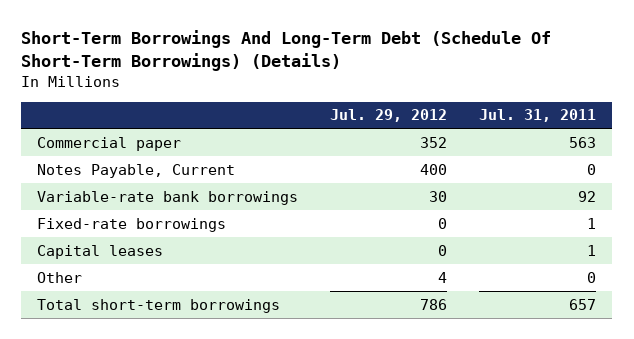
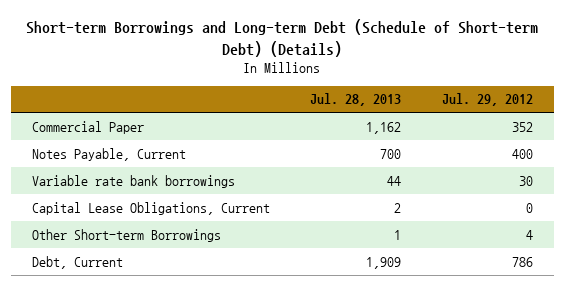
- Short-Term Borrowings And Long-Term Debt (Schedule Of Short-Term Borrowings) (Details)
+ Short-term Borrowings and Long-term Debt (Schedule of Short-term Debt) (Details)
- | Jul. 29, 2012 | Jul. 31, 2011
+ | Jul. 28, 2013 | Jul. 29, 2012
- Commercial paper | 352 | 563
+ Commercial Paper | 1,162 | 352
- Variable-rate bank borrowings | 30 | 92
- Fixed-rate borrowings | 0 | 1
- Capital leases | 0 | 1
- Other | 4 | 0
- Total short-term borrowings | 786 | 657
+ Variable rate bank borrowings | 44 | 30
+ Capital Lease Obligations, Current | 2 | 0
+ Other Short-term Borrowings | 1 | 4
+ Debt, Current | 1,909 | 786

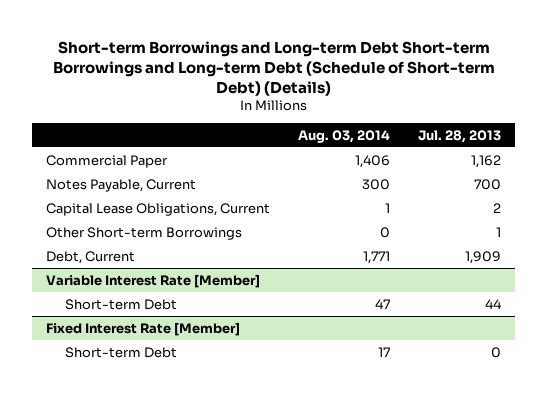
- Short-term Borrowings and Long-term Debt (Schedule of Short-term Debt) (Details)
+ Short-term Borrowings and Long-term Debt Short-term Borrowings and Long-term Debt (Schedule of Short-term Debt) (Details)
- | Jul. 28, 2013 | Jul. 29, 2012
+ | Aug. 03, 2014 | Jul. 28, 2013
- Variable rate bank borrowings | 44 | 30
+ Variable Interest Rate [Member]
+ Short-term Debt | 47 | 44
+ Fixed Interest Rate [Member]
+ Short-term Debt | 17 | 0

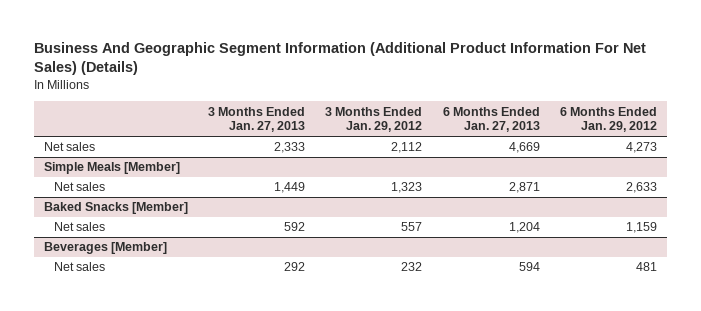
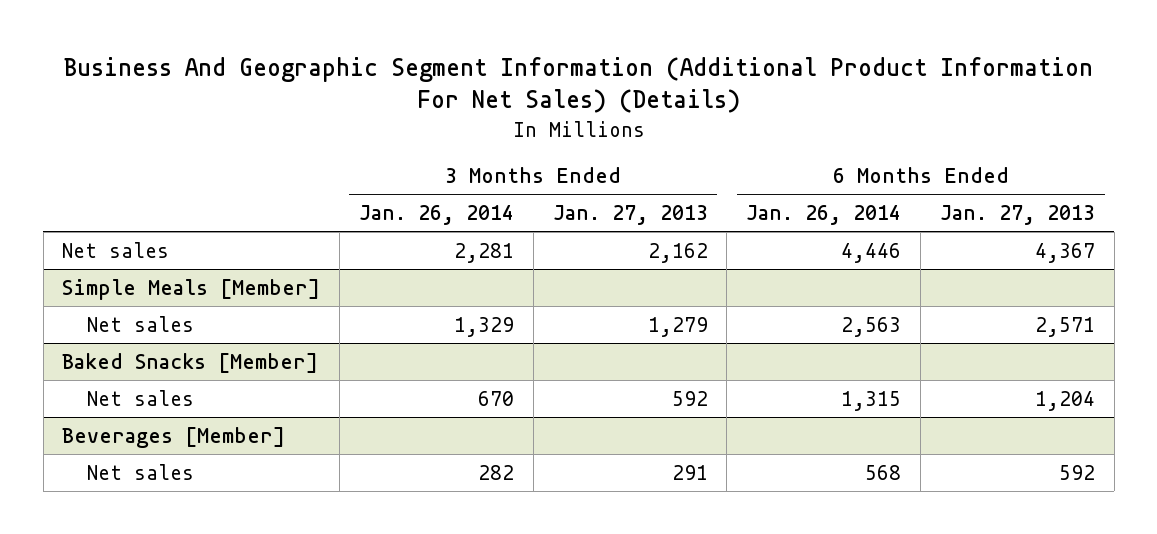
- | 3 Months Ended Jan. 27, 2013 | 3 Months Ended Jan. 29, 2012 | 6 Months Ended Jan. 27, 2013 | 6 Months Ended Jan. 29, 2012
+ | 3 Months Ended Jan. 26, 2014 | 3 Months Ended Jan. 27, 2013 | 6 Months Ended Jan. 26, 2014 | 6 Months Ended Jan. 27, 2013
- Net sales | 2,333 | 2,112 | 4,669 | 4,273
+ Net sales | 2,281 | 2,162 | 4,446 | 4,367
@ Simple Meals [Member]
- Net sales | 1,449 | 1,323 | 2,871 | 2,633
+ Net sales | 1,329 | 1,279 | 2,563 | 2,571
@ Beverages [Member]
- Net sales | 292 | 232 | 594 | 481
+ Net sales | 282 | 291 | 568 | 592

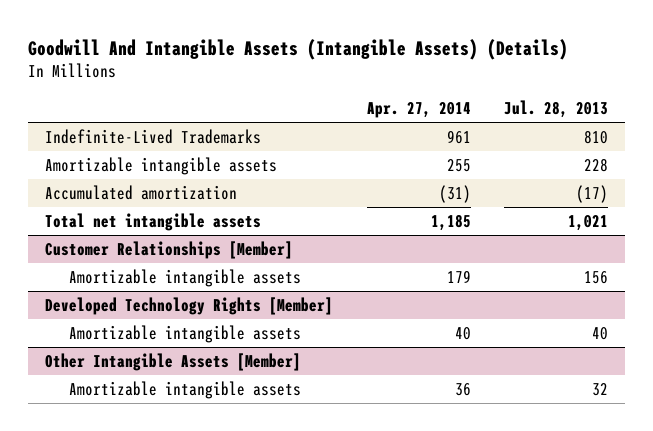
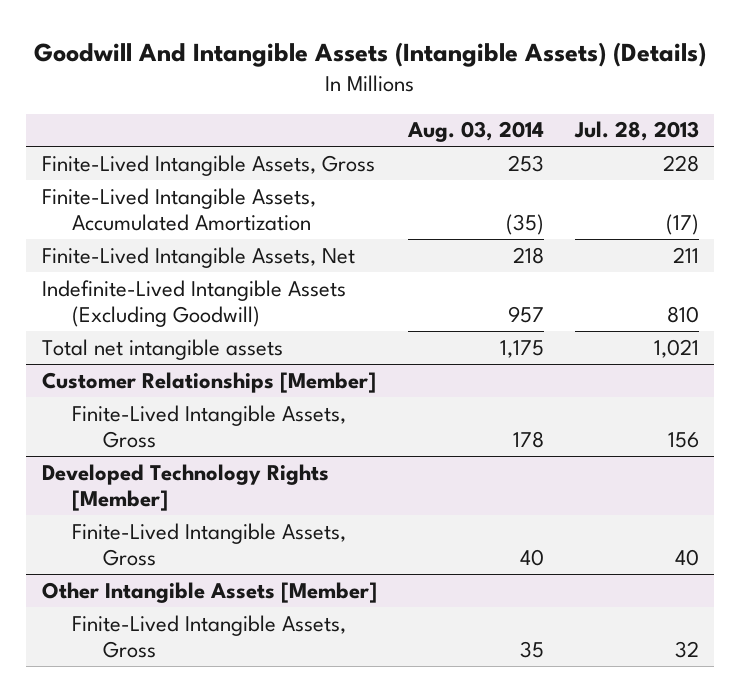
- | Apr. 27, 2014 | Jul. 28, 2013
+ | Aug. 03, 2014 | Jul. 28, 2013
- Indefinite-Lived Trademarks | 961 | 810
- Amortizable intangible assets | 255 | 228
- Accumulated amortization | (31) | (17)
+ Finite-Lived Intangible Assets, Gross | 253 | 228
+ Finite-Lived Intangible Assets, Accumulated Amortization | (35) | (17)
+ Finite-Lived Intangible Assets, Net | 218 | 211
+ Indefinite-Lived Intangible Assets (Excluding Goodwill) | 957 | 810
@ Customer Relationships [Member]
- Amortizable intangible assets | 179 | 156
+ Finite-Lived Intangible Assets, Gross | 178 | 156
@ Developed Technology Rights [Member]
- Amortizable intangible assets | 40 | 40
+ Finite-Lived Intangible Assets, Gross | 40 | 40
@ Other Intangible Assets [Member]
- Amortizable intangible assets | 36 | 32
+ Finite-Lived Intangible Assets, Gross | 35 | 32

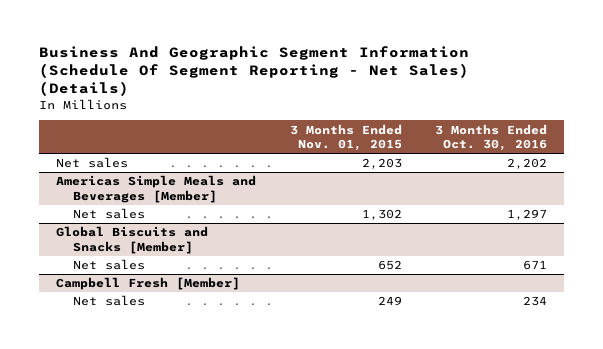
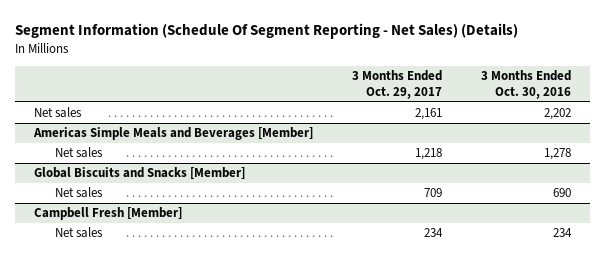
- Business And Geographic Segment Information (Schedule Of Segment Reporting - Net Sales) (Details)
+ Segment Information (Schedule Of Segment Reporting - Net Sales) (Details)
- | 3 Months Ended Nov. 01, 2015 | 3 Months Ended Oct. 30, 2016
+ | 3 Months Ended Oct. 29, 2017 | 3 Months Ended Oct. 30, 2016
@ Americas Simple Meals and Beverages [Member]
- Net sales | 1,302 | 1,297
+ Net sales | 1,218 | 1,278
@ Global Biscuits and Snacks [Member]
- Net sales | 652 | 671
+ Net sales | 709 | 690

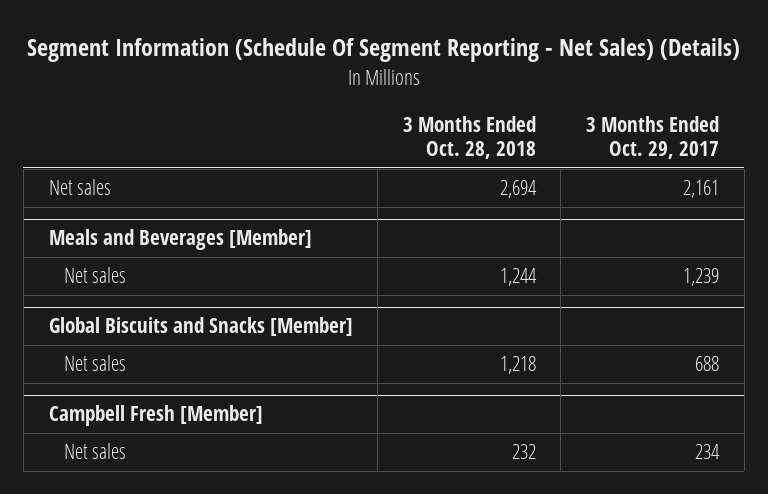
- | 3 Months Ended Oct. 29, 2017 | 3 Months Ended Oct. 30, 2016
+ | 3 Months Ended Oct. 28, 2018 | 3 Months Ended Oct. 29, 2017
- Americas Simple Meals and Beverages [Member]
- Net sales | 1,218 | 1,278
+ Meals and Beverages [Member]
+ Net sales | 1,244 | 1,239
@ Global Biscuits and Snacks [Member]
- Net sales | 709 | 690
+ Net sales | 1,218 | 688

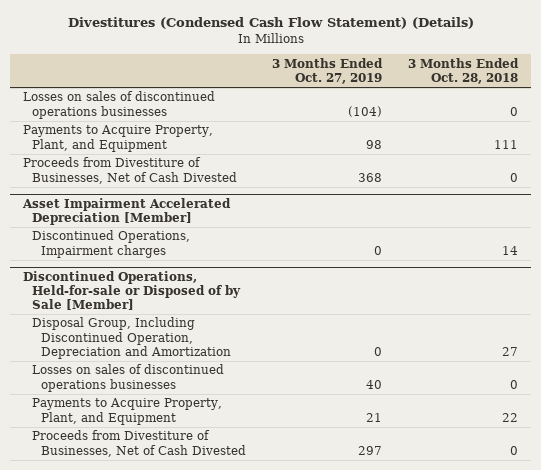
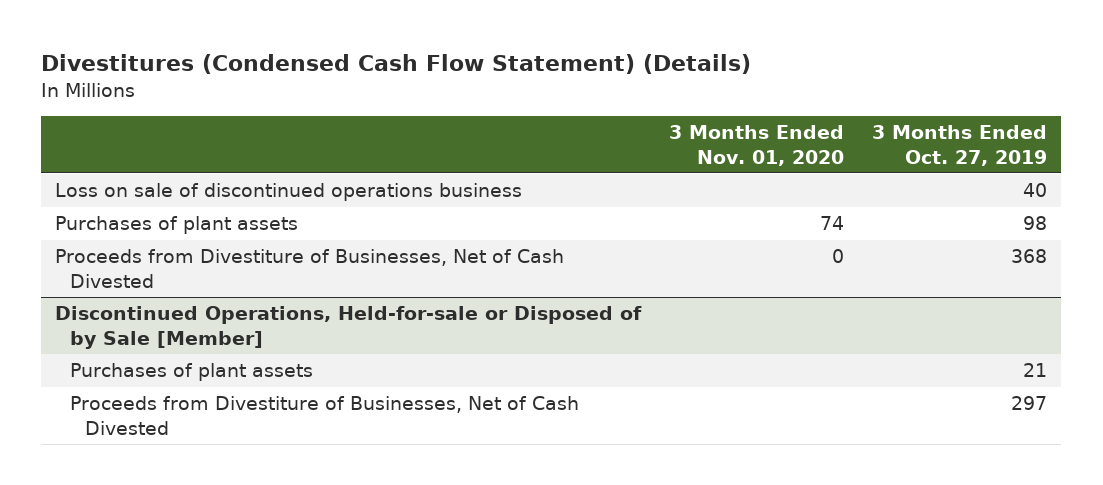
- | 3 Months Ended Oct. 27, 2019 | 3 Months Ended Oct. 28, 2018
+ | 3 Months Ended Nov. 01, 2020 | 3 Months Ended Oct. 27, 2019
- Losses on sales of discontinued operations businesses | (104) | 0
- Payments to Acquire Property, Plant, and Equipment | 98 | 111
+ Loss on sale of discontinued operations business | | 40
+ Purchases of plant assets | 74 | 98
- Asset Impairment Accelerated Depreciation [Member]
- Discontinued Operations, Impairment charges | 0 | 14
@ Discontinued Operations, Held-for-sale or Disposed of by Sale [Member]
- Disposal Group, Including Discontinued Operation, Depreciation and Amortization | 0 | 27
- Losses on sales of discontinued operations businesses | 40 | 0
- Payments to Acquire Property, Plant, and Equipment | 21 | 22
+ Purchases of plant assets | | 21

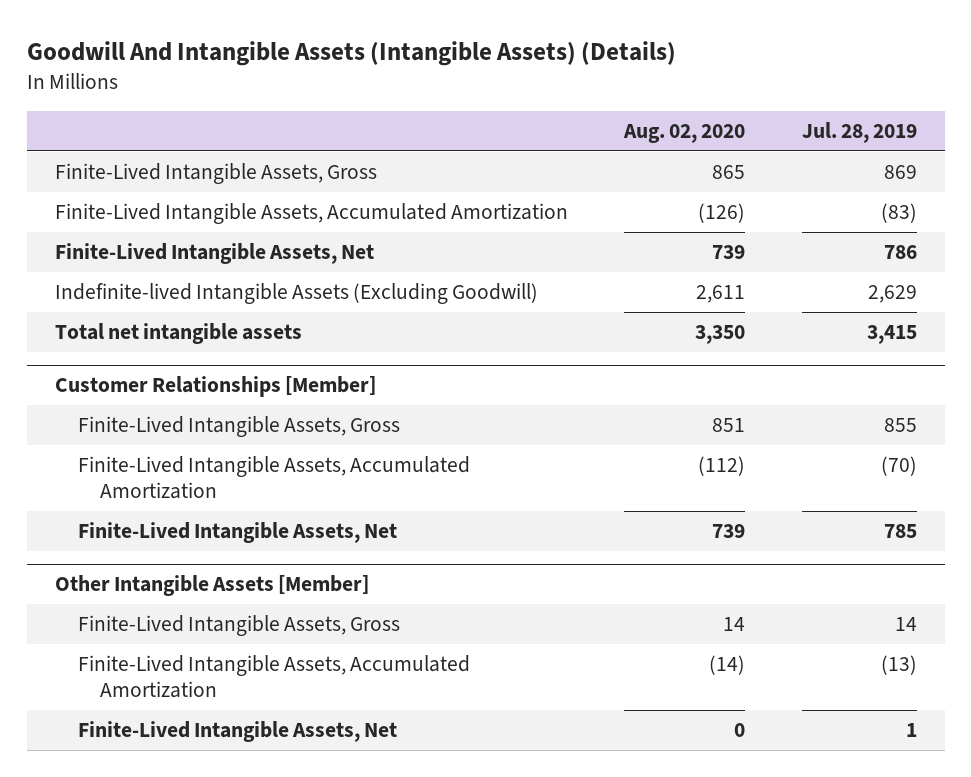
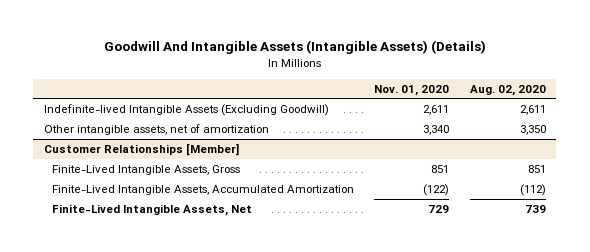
- | Aug. 02, 2020 | Jul. 28, 2019
+ | Nov. 01, 2020 | Aug. 02, 2020
- Finite-Lived Intangible Assets, Gross | 865 | 869
- Finite-Lived Intangible Assets, Accumulated Amortization | (126) | (83)
- Finite-Lived Intangible Assets, Net | 739 | 786
- Total net intangible assets | 3,350 | 3,415
+ Other intangible assets, net of amortization | 3,340 | 3,350
- Other Intangible Assets [Member]
- Finite-Lived Intangible Assets, Gross | 14 | 14
- Finite-Lived Intangible Assets, Accumulated Amortization | (14) | (13)
- Finite-Lived Intangible Assets, Net | 0 | 1

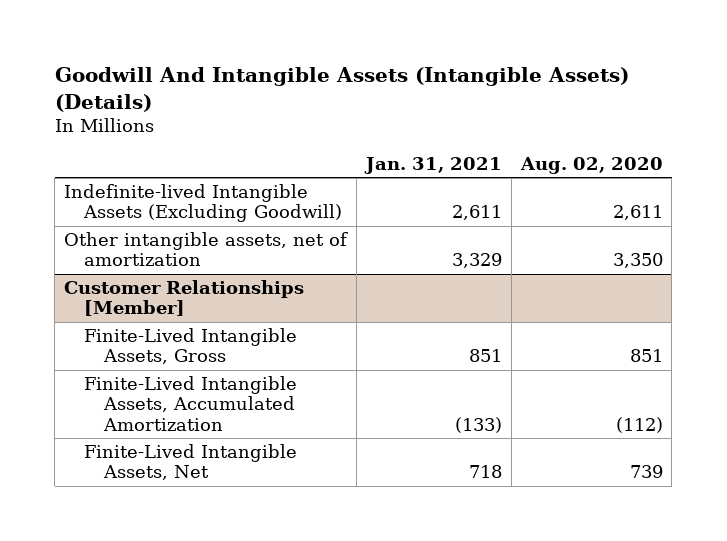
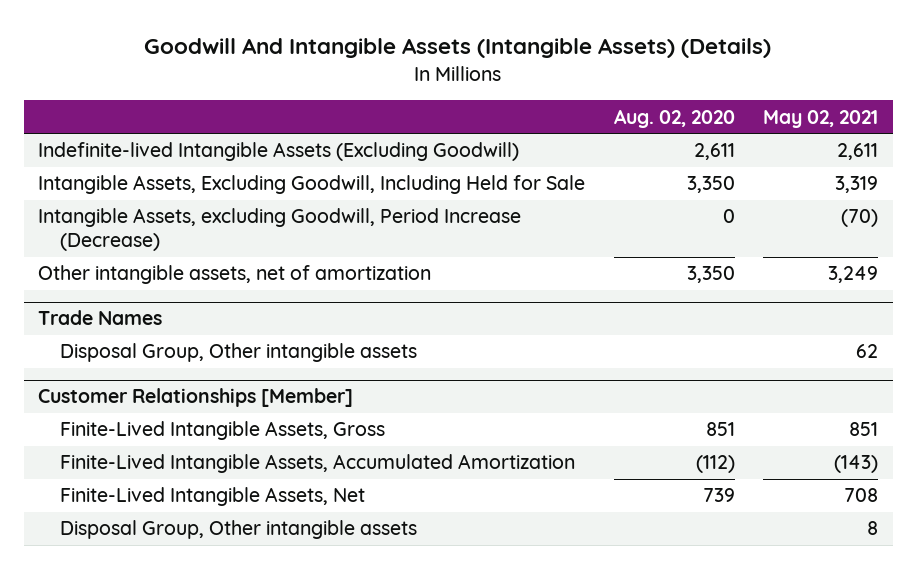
- | Jan. 31, 2021 | Aug. 02, 2020
+ | Aug. 02, 2020 | May 02, 2021
+ Intangible Assets, Excluding Goodwill, Including Held for Sale | 3,350 | 3,319
+ Intangible Assets, excluding Goodwill, Period Increase (Decrease) | 0 | (70)
+ Trade Names
+ Disposal Group, Other intangible assets | | 62
@ Customer Relationships [Member]
+ Disposal Group, Other intangible assets | | 8

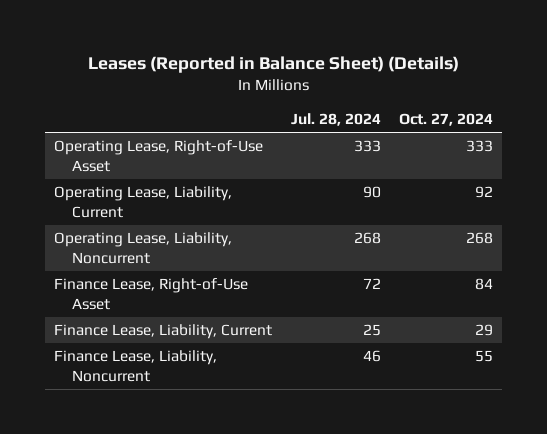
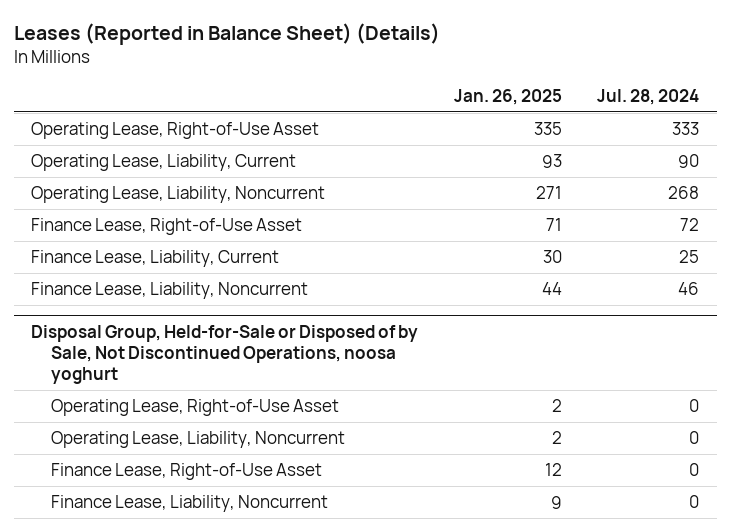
- | Jul. 28, 2024 | Oct. 27, 2024
+ | Jan. 26, 2025 | Jul. 28, 2024
+ Disposal Group, Held-for-Sale or Disposed of by Sale, Not Discontinued Operations, noosa yoghurt
+ Operating Lease, Right-of-Use Asset | 2 | 0
+ Operating Lease, Liability, Noncurrent | 2 | 0
+ Finance Lease, Right-of-Use Asset | 12 | 0
+ Finance Lease, Liability, Noncurrent | 9 | 0

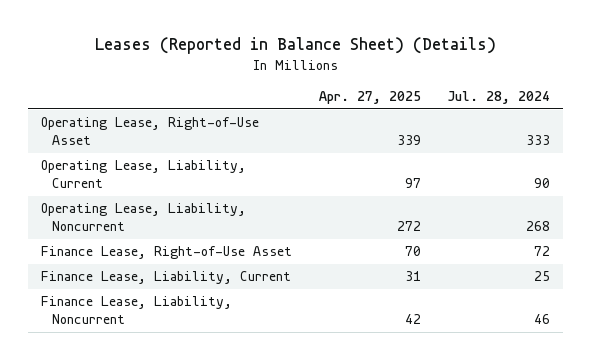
- | Jan. 26, 2025 | Jul. 28, 2024
+ | Apr. 27, 2025 | Jul. 28, 2024
- Disposal Group, Held-for-Sale or Disposed of by Sale, Not Discontinued Operations, noosa yoghurt
- Operating Lease, Right-of-Use Asset | 2 | 0
- Operating Lease, Liability, Noncurrent | 2 | 0
- Finance Lease, Right-of-Use Asset | 12 | 0
- Finance Lease, Liability, Noncurrent | 9 | 0

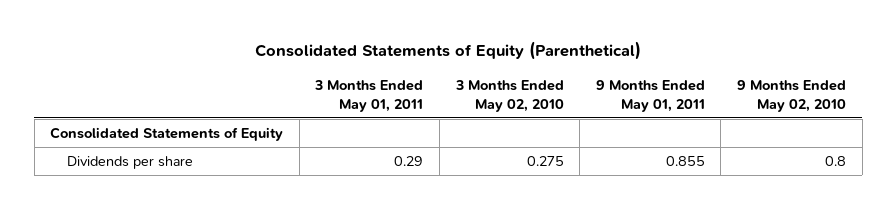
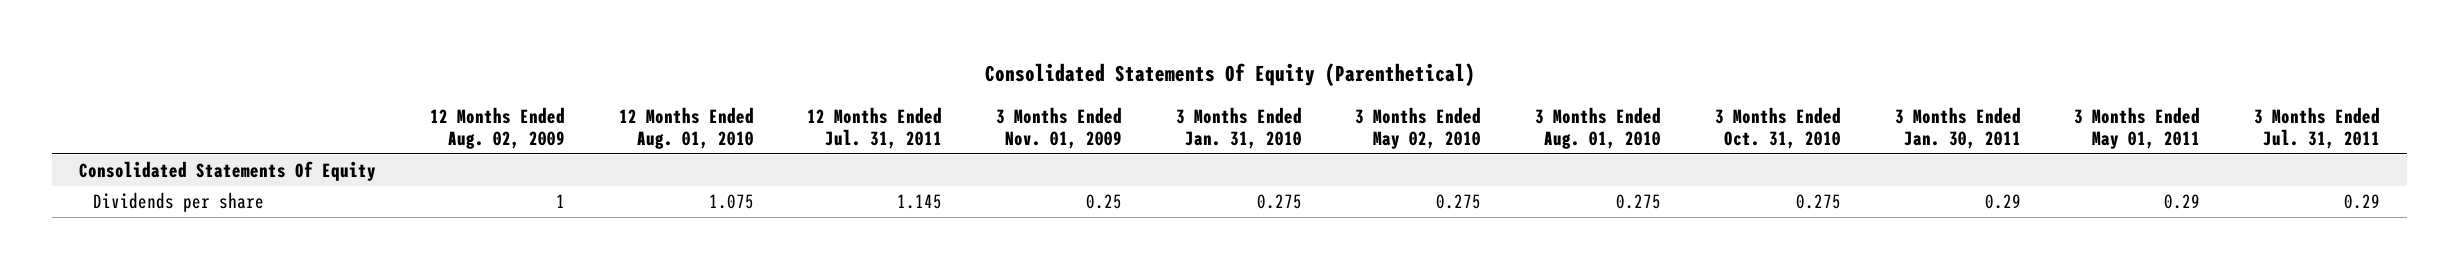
- Consolidated Statements of Equity (Parenthetical)
+ Consolidated Statements Of Equity (Parenthetical)
- | 3 Months Ended May 01, 2011 | 3 Months Ended May 02, 2010 | 9 Months Ended May 01, 2011 | 9 Months Ended May 02, 2010
+ | 12 Months Ended Aug. 02, 2009 | 12 Months Ended Aug. 01, 2010 | 12 Months Ended Jul. 31, 2011 | 3 Months Ended Nov. 01, 2009 | 3 Months Ended Jan. 31, 2010 | 3 Months Ended May 02, 2010 | 3 Months Ended Aug. 01, 2010 | 3 Months Ended Oct. 31, 2010 | 3 Months Ended Jan. 30, 2011 | 3 Months Ended May 01, 2011 | 3 Months Ended Jul. 31, 2011
- Consolidated Statements of Equity
+ Consolidated Statements Of Equity

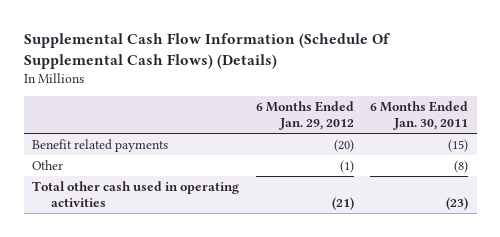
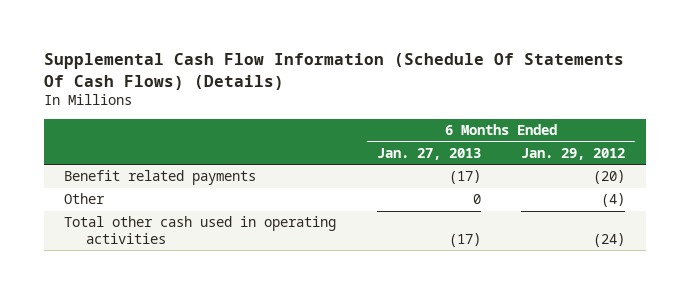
- Supplemental Cash Flow Information (Schedule Of Supplemental Cash Flows) (Details)
+ Supplemental Cash Flow Information (Schedule Of Statements Of Cash Flows) (Details)
- | 6 Months Ended Jan. 29, 2012 | 6 Months Ended Jan. 30, 2011
+ | 6 Months Ended Jan. 27, 2013 | 6 Months Ended Jan. 29, 2012
- Other | (1) | (8)
- Total other cash used in operating activities | (21) | (23)
+ Other | 0 | (4)
+ Total other cash used in operating activities | (17) | (24)

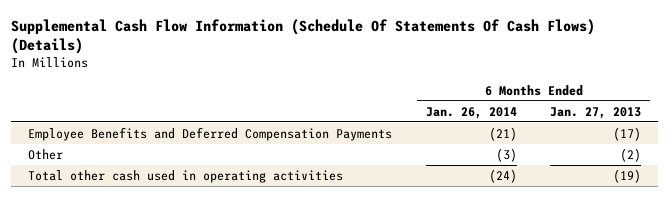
- | 6 Months Ended Jan. 27, 2013 | 6 Months Ended Jan. 29, 2012
+ | 6 Months Ended Jan. 26, 2014 | 6 Months Ended Jan. 27, 2013
- Benefit related payments | (17) | (20)
- Other | 0 | (4)
- Total other cash used in operating activities | (17) | (24)
+ Employee Benefits and Deferred Compensation Payments | (21) | (17)
+ Other | (3) | (2)
+ Total other cash used in operating activities | (24) | (19)

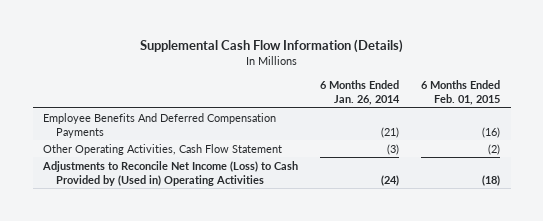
- Supplemental Cash Flow Information (Schedule Of Statements Of Cash Flows) (Details)
+ Supplemental Cash Flow Information (Details)
- | 6 Months Ended Jan. 26, 2014 | 6 Months Ended Jan. 27, 2013
+ | 6 Months Ended Jan. 26, 2014 | 6 Months Ended Feb. 01, 2015
- Employee Benefits and Deferred Compensation Payments | (21) | (17)
- Other | (3) | (2)
- Total other cash used in operating activities | (24) | (19)
+ Employee Benefits And Deferred Compensation Payments | (21) | (16)
+ Other Operating Activities, Cash Flow Statement | (3) | (2)
+ Adjustments to Reconcile Net Income (Loss) to Cash Provided by (Used in) Operating Activities | (24) | (18)

